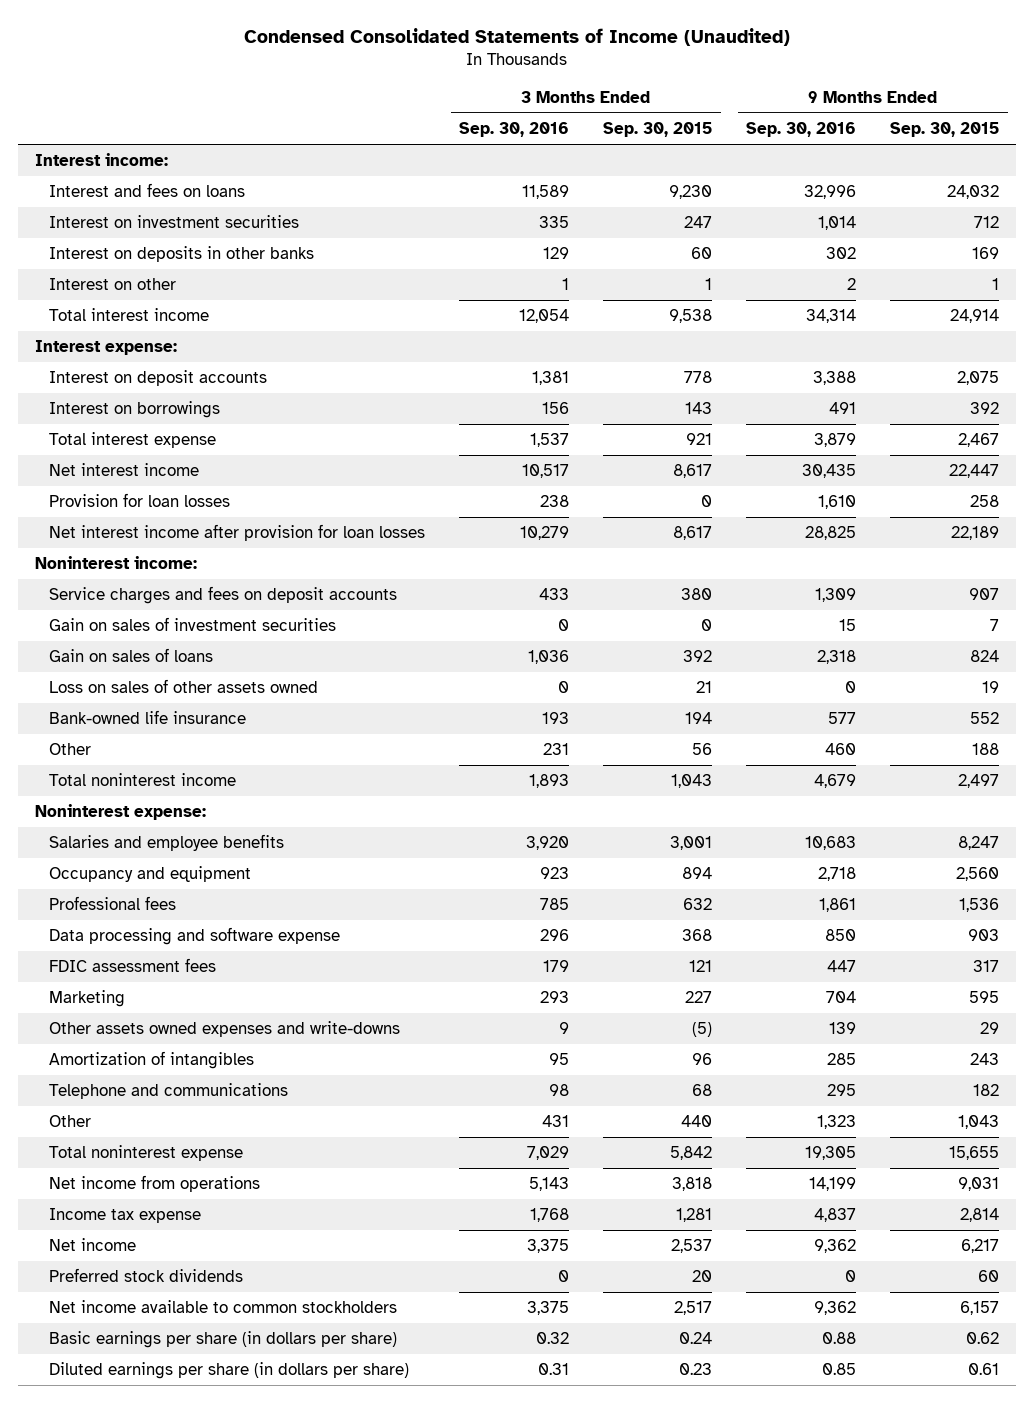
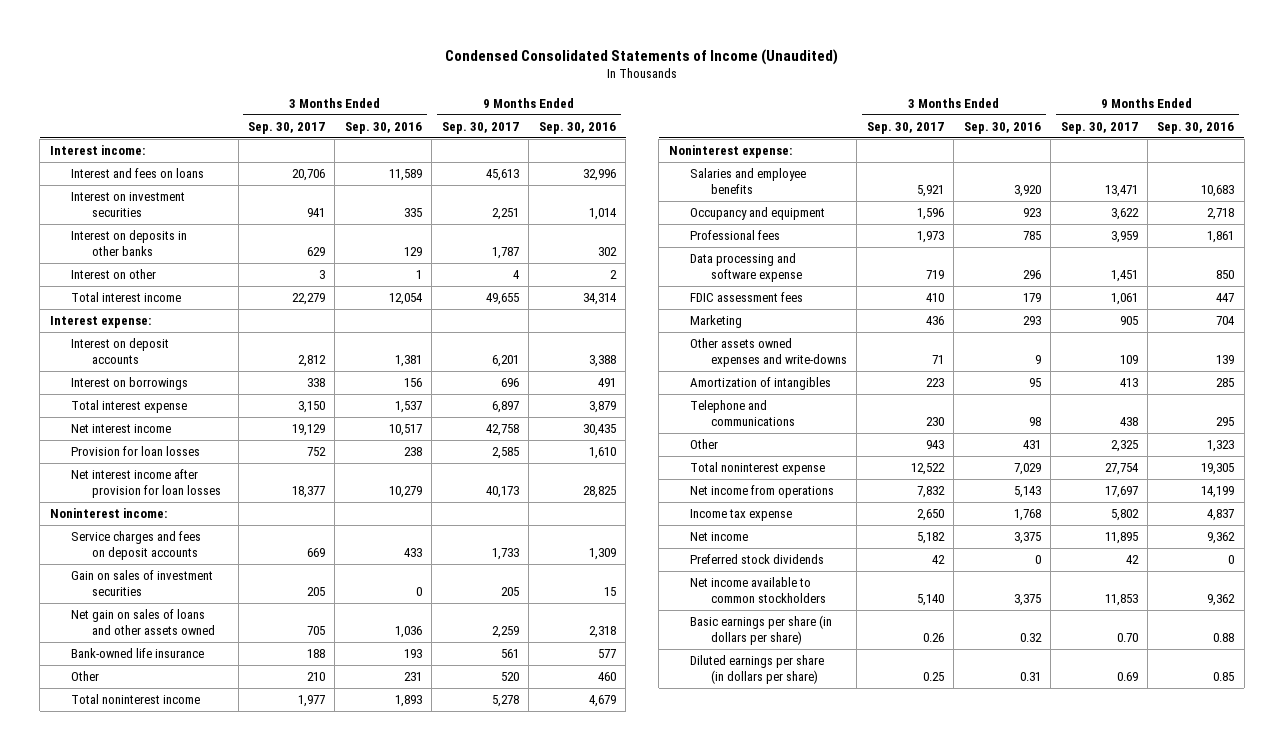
- | 3 Months Ended Sep. 30, 2016 | 3 Months Ended Sep. 30, 2015 | 9 Months Ended Sep. 30, 2016 | 9 Months Ended Sep. 30, 2015
+ | 3 Months Ended Sep. 30, 2017 | 3 Months Ended Sep. 30, 2016 | 9 Months Ended Sep. 30, 2017 | 9 Months Ended Sep. 30, 2016
- Gain on sales of loans | 1,036 | 392 | 2,318 | 824
- Loss on sales of other assets owned | 0 | 21 | 0 | 19
+ Net gain on sales of loans and other assets owned | 705 | 1,036 | 2,259 | 2,318

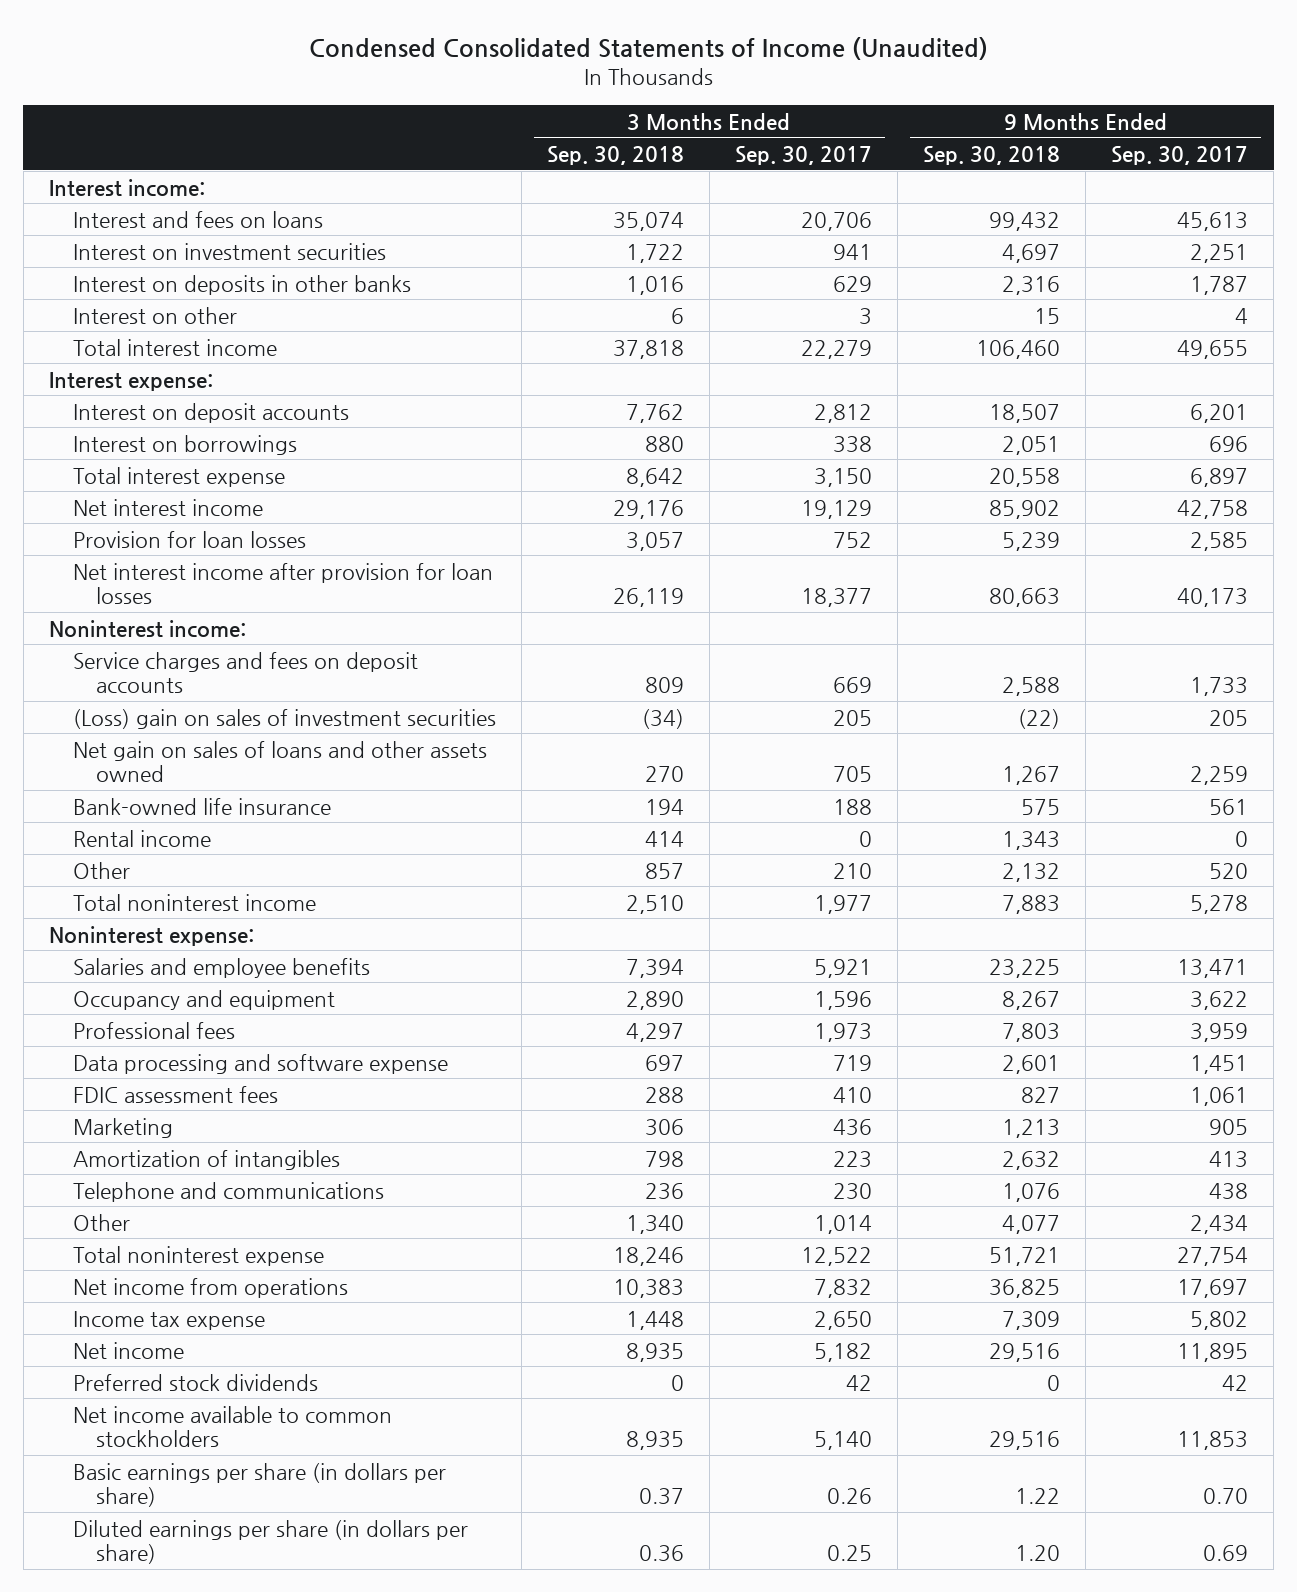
- | 3 Months Ended Sep. 30, 2017 | 3 Months Ended Sep. 30, 2016 | 9 Months Ended Sep. 30, 2017 | 9 Months Ended Sep. 30, 2016
+ | 3 Months Ended Sep. 30, 2018 | 3 Months Ended Sep. 30, 2017 | 9 Months Ended Sep. 30, 2018 | 9 Months Ended Sep. 30, 2017
- Gain on sales of investment securities | 205 | 0 | 205 | 15
+ (Loss) gain on sales of investment securities | (34) | 205 | (22) | 205
+ Rental income | 414 | 0 | 1,343 | 0
- Other assets owned expenses and write-downs | 71 | 9 | 109 | 139
- Other | 943 | 431 | 2,325 | 1,323
+ Other | 1,340 | 1,014 | 4,077 | 2,434

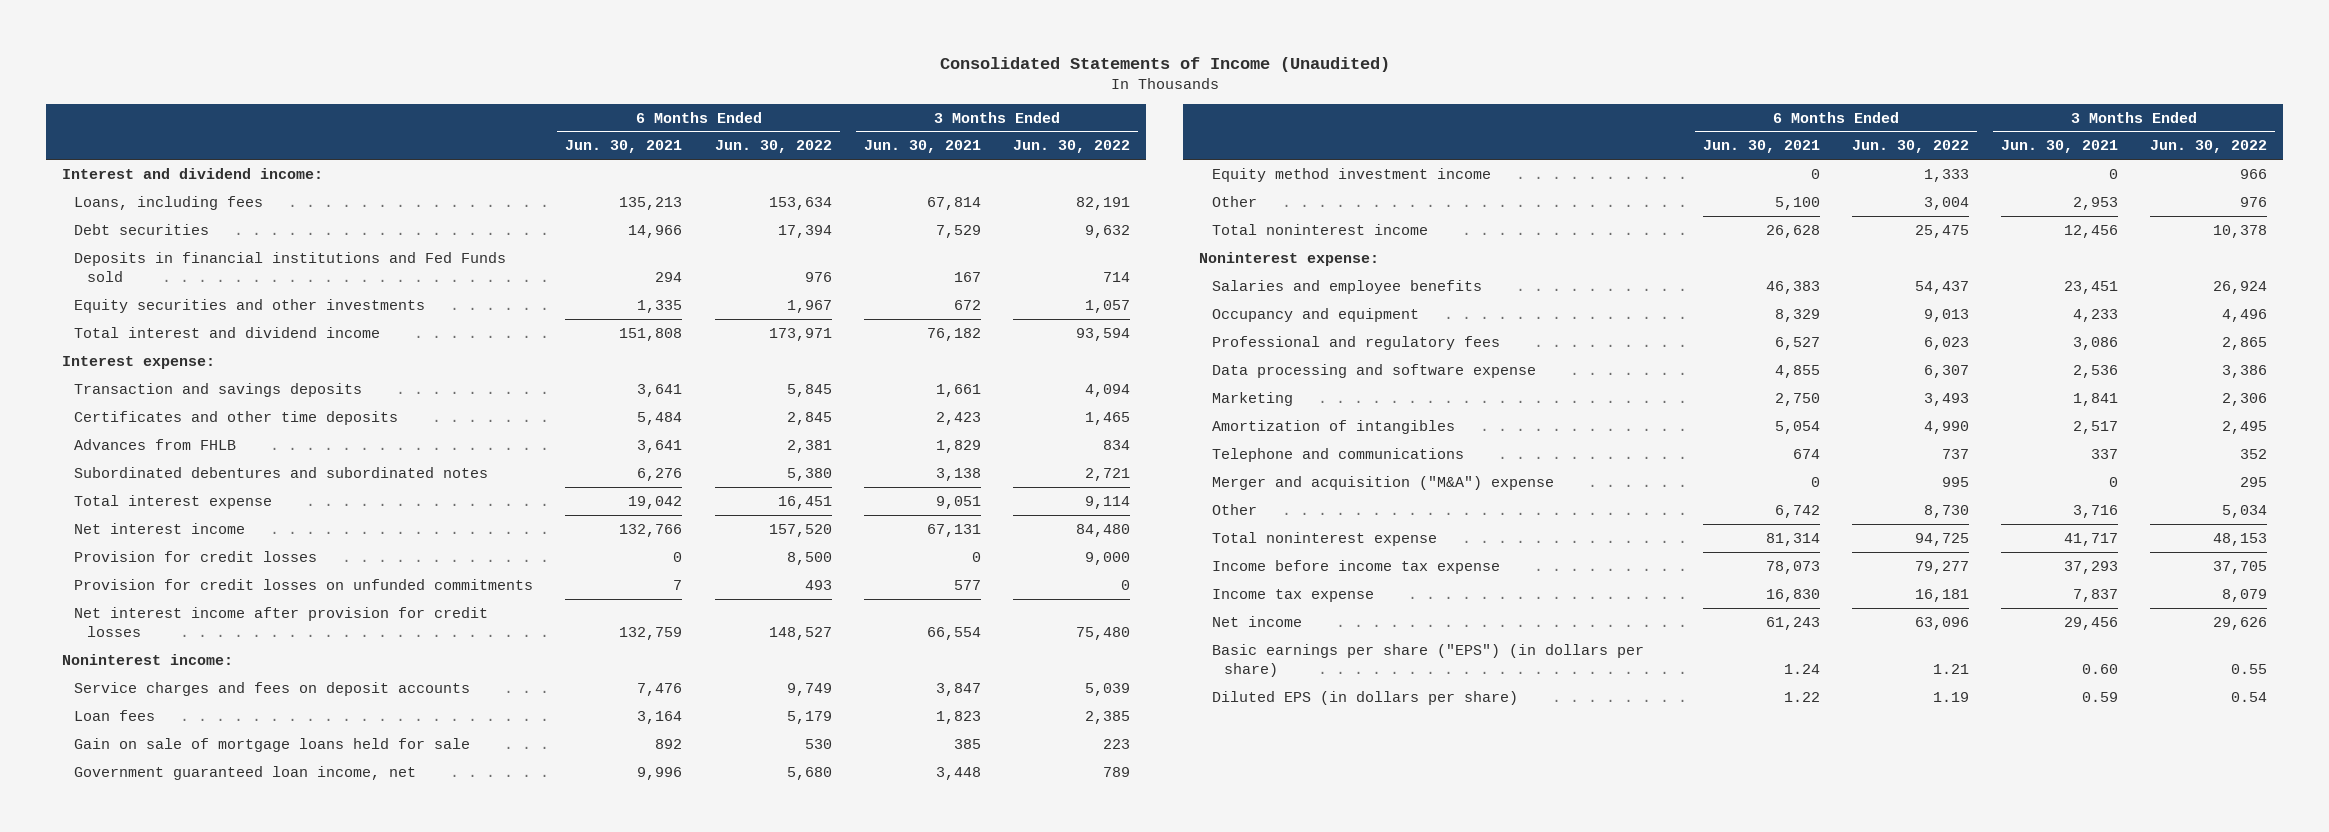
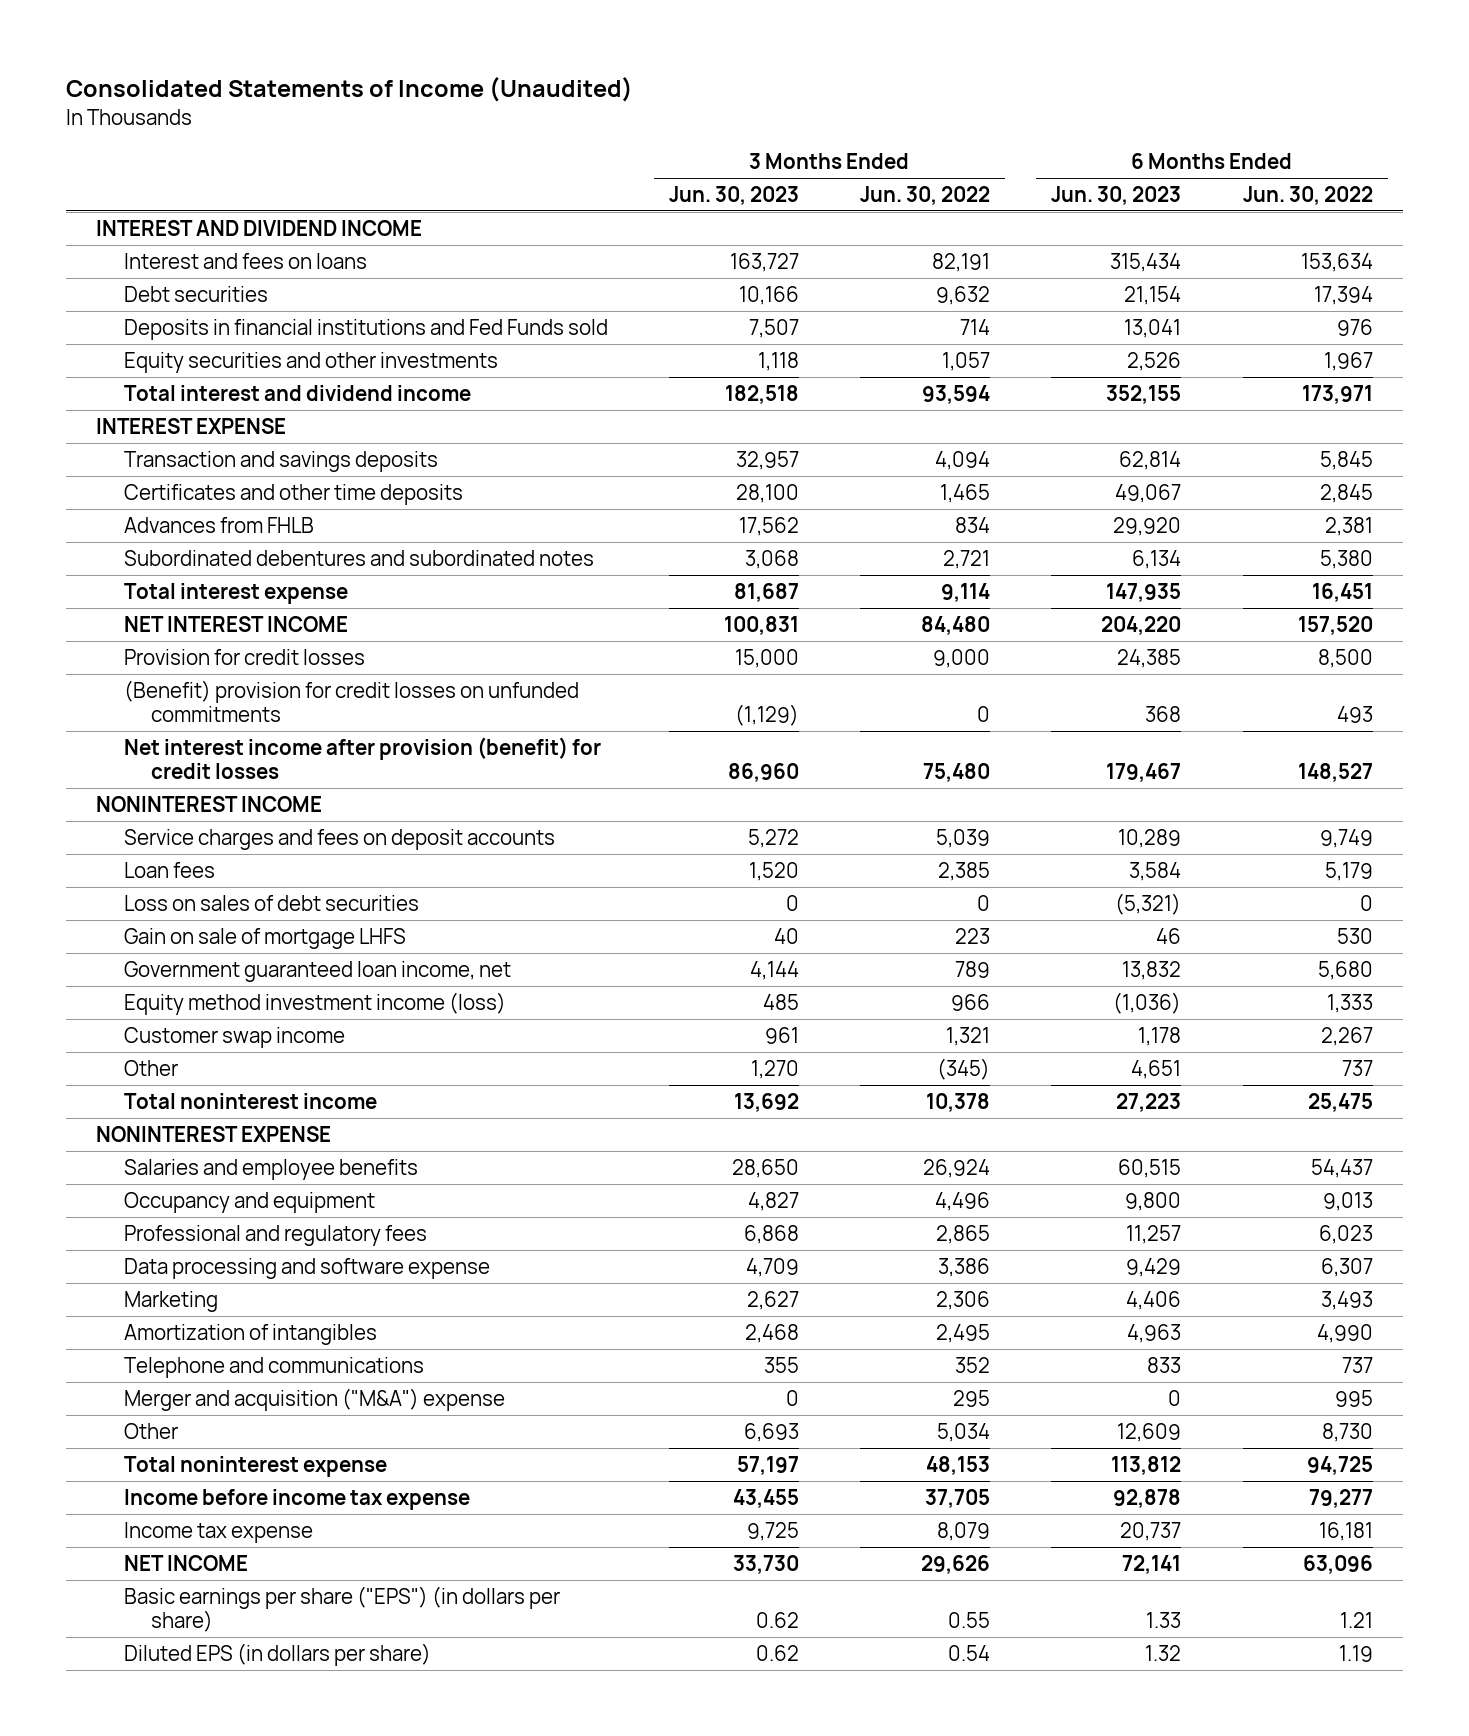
- | 6 Months Ended Jun. 30, 2021 | 6 Months Ended Jun. 30, 2022 | 3 Months Ended Jun. 30, 2021 | 3 Months Ended Jun. 30, 2022
+ | 3 Months Ended Jun. 30, 2023 | 3 Months Ended Jun. 30, 2022 | 6 Months Ended Jun. 30, 2023 | 6 Months Ended Jun. 30, 2022
- Interest and dividend income:
- Loans, including fees | 135,213 | 153,634 | 67,814 | 82,191
+ INTEREST AND DIVIDEND INCOME
+ Interest and fees on loans | 163,727 | 82,191 | 315,434 | 153,634
- Interest expense:
+ INTEREST EXPENSE
- Net interest income | 132,766 | 157,520 | 67,131 | 84,480
+ NET INTEREST INCOME | 100,831 | 84,480 | 204,220 | 157,520
- Provision for credit losses on unfunded commitments | 7 | 493 | 577 | 0
- Net interest income after provision for credit losses | 132,759 | 148,527 | 66,554 | 75,480
- Noninterest income:
+ (Benefit) provision for credit losses on unfunded commitments | (1,129) | 0 | 368 | 493
+ Net interest income after provision (benefit) for credit losses | 86,960 | 75,480 | 179,467 | 148,527
+ NONINTEREST INCOME
- Gain on sale of mortgage loans held for sale | 892 | 530 | 385 | 223
+ Loss on sales of debt securities | 0 | 0 | (5,321) | 0
+ Gain on sale of mortgage LHFS | 40 | 223 | 46 | 530
- Equity method investment income | 0 | 1,333 | 0 | 966
- Other | 5,100 | 3,004 | 2,953 | 976
+ Equity method investment income (loss) | 485 | 966 | (1,036) | 1,333
+ Customer swap income | 961 | 1,321 | 1,178 | 2,267
+ Other | 1,270 | (345) | 4,651 | 737
- Noninterest expense:
+ NONINTEREST EXPENSE
- Net income | 61,243 | 63,096 | 29,456 | 29,626
+ NET INCOME | 33,730 | 29,626 | 72,141 | 63,096

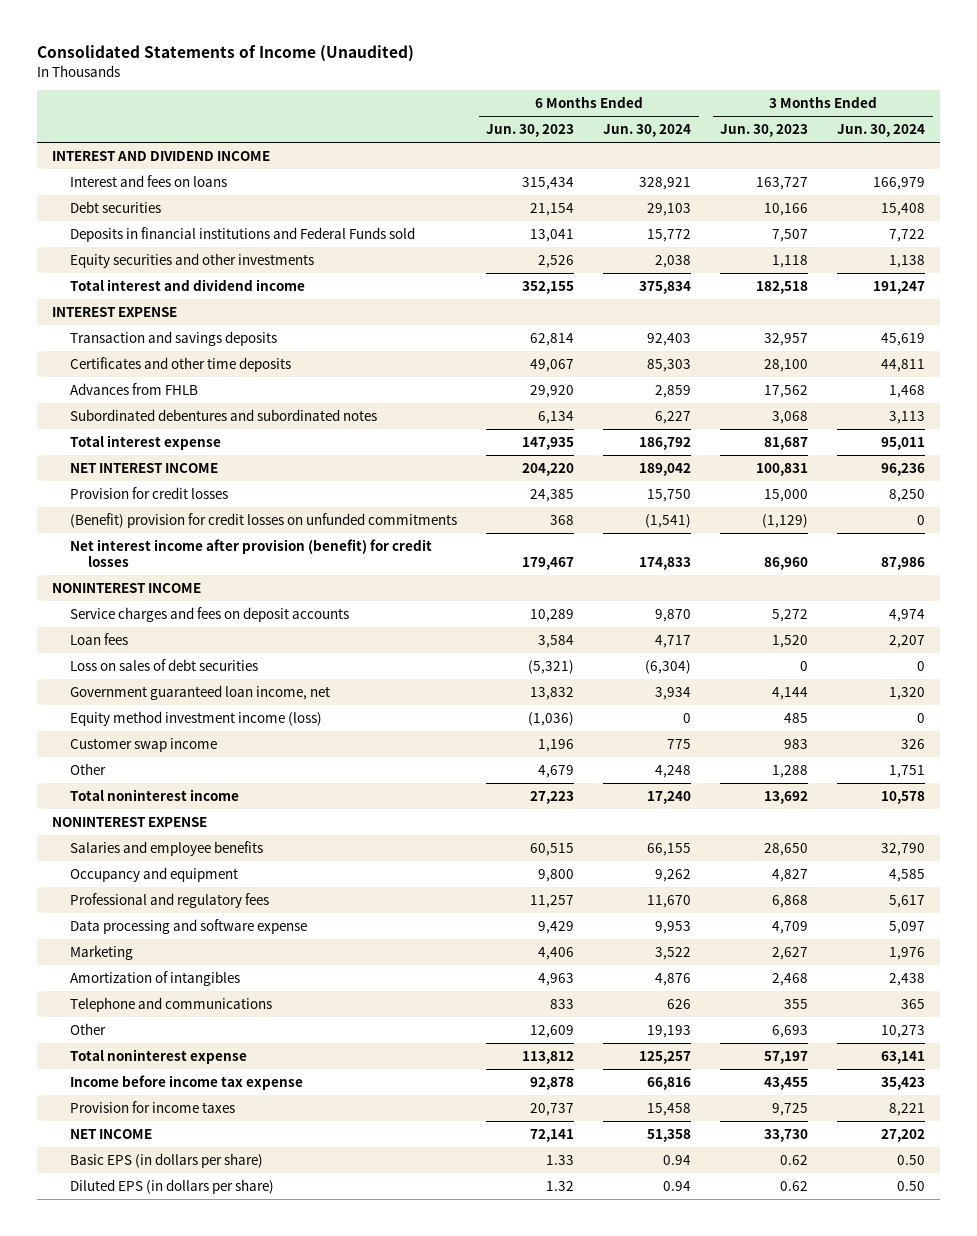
- | 3 Months Ended Jun. 30, 2023 | 3 Months Ended Jun. 30, 2022 | 6 Months Ended Jun. 30, 2023 | 6 Months Ended Jun. 30, 2022
+ | 6 Months Ended Jun. 30, 2023 | 6 Months Ended Jun. 30, 2024 | 3 Months Ended Jun. 30, 2023 | 3 Months Ended Jun. 30, 2024
- Deposits in financial institutions and Fed Funds sold | 7,507 | 714 | 13,041 | 976
+ Deposits in financial institutions and Federal Funds sold | 13,041 | 15,772 | 7,507 | 7,722
- Gain on sale of mortgage LHFS | 40 | 223 | 46 | 530
- Customer swap income | 961 | 1,321 | 1,178 | 2,267
- Other | 1,270 | (345) | 4,651 | 737
+ Customer swap income | 1,196 | 775 | 983 | 326
+ Other | 4,679 | 4,248 | 1,288 | 1,751
- Merger and acquisition ("M&A") expense | 0 | 295 | 0 | 995
- Income tax expense | 9,725 | 8,079 | 20,737 | 16,181
+ Provision for income taxes | 20,737 | 15,458 | 9,725 | 8,221
- Basic earnings per share ("EPS") (in dollars per share) | 0.62 | 0.55 | 1.33 | 1.21
+ Basic EPS (in dollars per share) | 1.33 | 0.94 | 0.62 | 0.50

